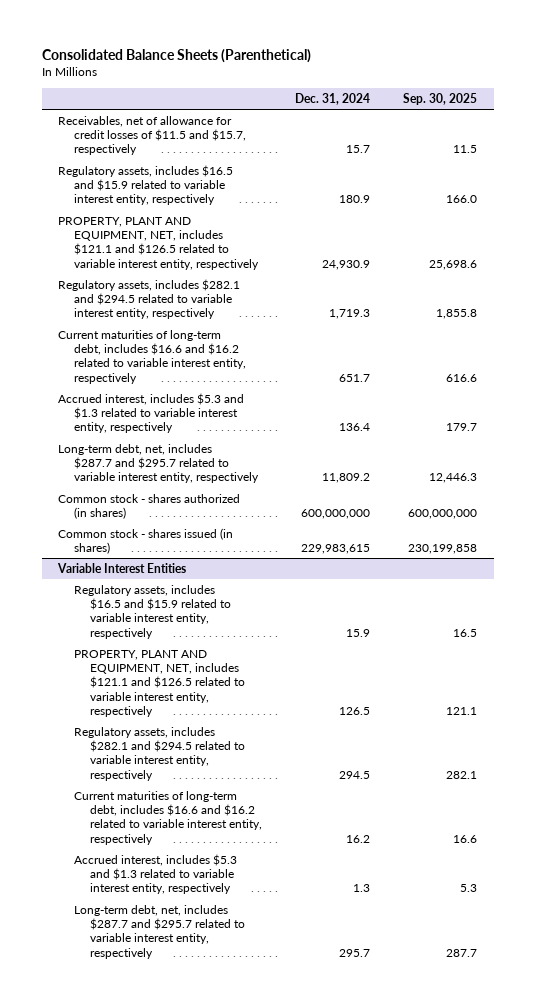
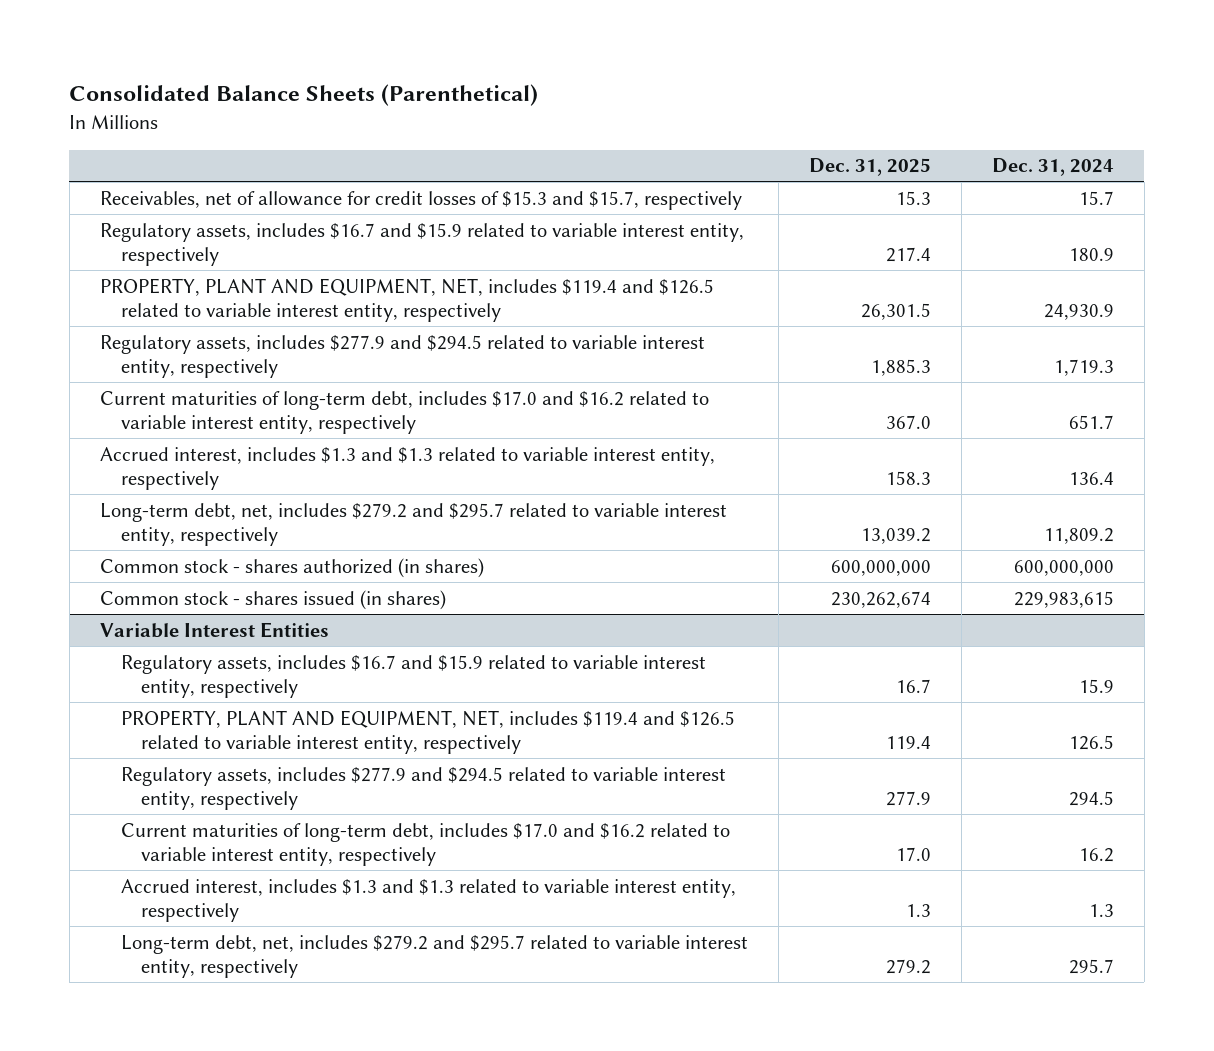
- | Dec. 31, 2024 | Sep. 30, 2025
+ | Dec. 31, 2025 | Dec. 31, 2024
- Receivables, net of allowance for credit losses of $11.5 and $15.7, respectively | 15.7 | 11.5
- Regulatory assets, includes $16.5 and $15.9 related to variable interest entity, respectively | 180.9 | 166.0
- PROPERTY, PLANT AND EQUIPMENT, NET, includes $121.1 and $126.5 related to variable interest entity, respectively | 24,930.9 | 25,698.6
- Regulatory assets, includes $282.1 and $294.5 related to variable interest entity, respectively | 1,719.3 | 1,855.8
- Current maturities of long-term debt, includes $16.6 and $16.2 related to variable interest entity, respectively | 651.7 | 616.6
- Accrued interest, includes $5.3 and $1.3 related to variable interest entity, respectively | 136.4 | 179.7
- Long-term debt, net, includes $287.7 and $295.7 related to variable interest entity, respectively | 11,809.2 | 12,446.3
+ Receivables, net of allowance for credit losses of $15.3 and $15.7, respectively | 15.3 | 15.7
+ Regulatory assets, includes $16.7 and $15.9 related to variable interest entity, respectively | 217.4 | 180.9
+ PROPERTY, PLANT AND EQUIPMENT, NET, includes $119.4 and $126.5 related to variable interest entity, respectively | 26,301.5 | 24,930.9
+ Regulatory assets, includes $277.9 and $294.5 related to variable interest entity, respectively | 1,885.3 | 1,719.3
+ Current maturities of long-term debt, includes $17.0 and $16.2 related to variable interest entity, respectively | 367.0 | 651.7
+ Accrued interest, includes $1.3 and $1.3 related to variable interest entity, respectively | 158.3 | 136.4
+ Long-term debt, net, includes $279.2 and $295.7 related to variable interest entity, respectively | 13,039.2 | 11,809.2
@ Variable Interest Entities
- Regulatory assets, includes $16.5 and $15.9 related to variable interest entity, respectively | 15.9 | 16.5
- PROPERTY, PLANT AND EQUIPMENT, NET, includes $121.1 and $126.5 related to variable interest entity, respectively | 126.5 | 121.1
- Regulatory assets, includes $282.1 and $294.5 related to variable interest entity, respectively | 294.5 | 282.1
- Current maturities of long-term debt, includes $16.6 and $16.2 related to variable interest entity, respectively | 16.2 | 16.6
- Accrued interest, includes $5.3 and $1.3 related to variable interest entity, respectively | 1.3 | 5.3
- Long-term debt, net, includes $287.7 and $295.7 related to variable interest entity, respectively | 295.7 | 287.7
+ Regulatory assets, includes $16.7 and $15.9 related to variable interest entity, respectively | 16.7 | 15.9
+ PROPERTY, PLANT AND EQUIPMENT, NET, includes $119.4 and $126.5 related to variable interest entity, respectively | 119.4 | 126.5
+ Regulatory assets, includes $277.9 and $294.5 related to variable interest entity, respectively | 277.9 | 294.5
+ Current maturities of long-term debt, includes $17.0 and $16.2 related to variable interest entity, respectively | 17.0 | 16.2
+ Accrued interest, includes $1.3 and $1.3 related to variable interest entity, respectively | 1.3 | 1.3
+ Long-term debt, net, includes $279.2 and $295.7 related to variable interest entity, respectively | 279.2 | 295.7

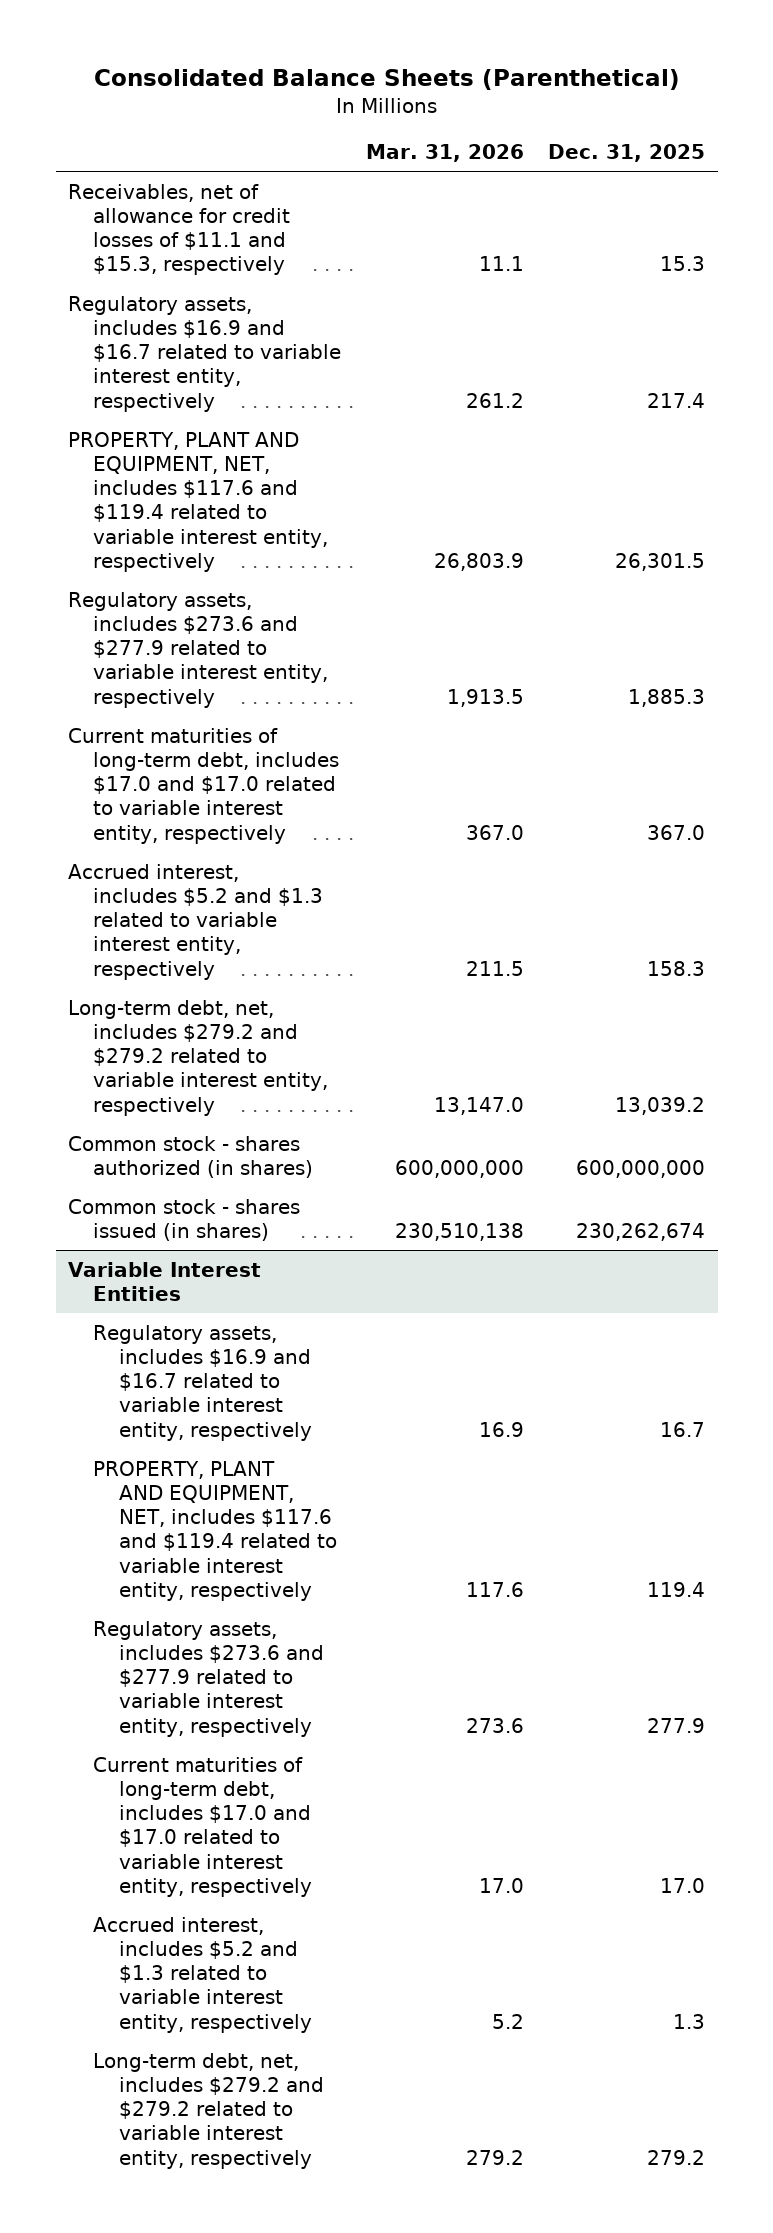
- | Dec. 31, 2025 | Dec. 31, 2024
+ | Mar. 31, 2026 | Dec. 31, 2025
- Receivables, net of allowance for credit losses of $15.3 and $15.7, respectively | 15.3 | 15.7
- Regulatory assets, includes $16.7 and $15.9 related to variable interest entity, respectively | 217.4 | 180.9
- PROPERTY, PLANT AND EQUIPMENT, NET, includes $119.4 and $126.5 related to variable interest entity, respectively | 26,301.5 | 24,930.9
- Regulatory assets, includes $277.9 and $294.5 related to variable interest entity, respectively | 1,885.3 | 1,719.3
- Current maturities of long-term debt, includes $17.0 and $16.2 related to variable interest entity, respectively | 367.0 | 651.7
- Accrued interest, includes $1.3 and $1.3 related to variable interest entity, respectively | 158.3 | 136.4
- Long-term debt, net, includes $279.2 and $295.7 related to variable interest entity, respectively | 13,039.2 | 11,809.2
+ Receivables, net of allowance for credit losses of $11.1 and $15.3, respectively | 11.1 | 15.3
+ Regulatory assets, includes $16.9 and $16.7 related to variable interest entity, respectively | 261.2 | 217.4
+ PROPERTY, PLANT AND EQUIPMENT, NET, includes $117.6 and $119.4 related to variable interest entity, respectively | 26,803.9 | 26,301.5
+ Regulatory assets, includes $273.6 and $277.9 related to variable interest entity, respectively | 1,913.5 | 1,885.3
+ Current maturities of long-term debt, includes $17.0 and $17.0 related to variable interest entity, respectively | 367.0 | 367.0
+ Accrued interest, includes $5.2 and $1.3 related to variable interest entity, respectively | 211.5 | 158.3
+ Long-term debt, net, includes $279.2 and $279.2 related to variable interest entity, respectively | 13,147.0 | 13,039.2
@ Variable Interest Entities
- Regulatory assets, includes $16.7 and $15.9 related to variable interest entity, respectively | 16.7 | 15.9
- PROPERTY, PLANT AND EQUIPMENT, NET, includes $119.4 and $126.5 related to variable interest entity, respectively | 119.4 | 126.5
- Regulatory assets, includes $277.9 and $294.5 related to variable interest entity, respectively | 277.9 | 294.5
- Current maturities of long-term debt, includes $17.0 and $16.2 related to variable interest entity, respectively | 17.0 | 16.2
- Accrued interest, includes $1.3 and $1.3 related to variable interest entity, respectively | 1.3 | 1.3
- Long-term debt, net, includes $279.2 and $295.7 related to variable interest entity, respectively | 279.2 | 295.7
+ Regulatory assets, includes $16.9 and $16.7 related to variable interest entity, respectively | 16.9 | 16.7
+ PROPERTY, PLANT AND EQUIPMENT, NET, includes $117.6 and $119.4 related to variable interest entity, respectively | 117.6 | 119.4
+ Regulatory assets, includes $273.6 and $277.9 related to variable interest entity, respectively | 273.6 | 277.9
+ Current maturities of long-term debt, includes $17.0 and $17.0 related to variable interest entity, respectively | 17.0 | 17.0
+ Accrued interest, includes $5.2 and $1.3 related to variable interest entity, respectively | 5.2 | 1.3
+ Long-term debt, net, includes $279.2 and $279.2 related to variable interest entity, respectively | 279.2 | 279.2

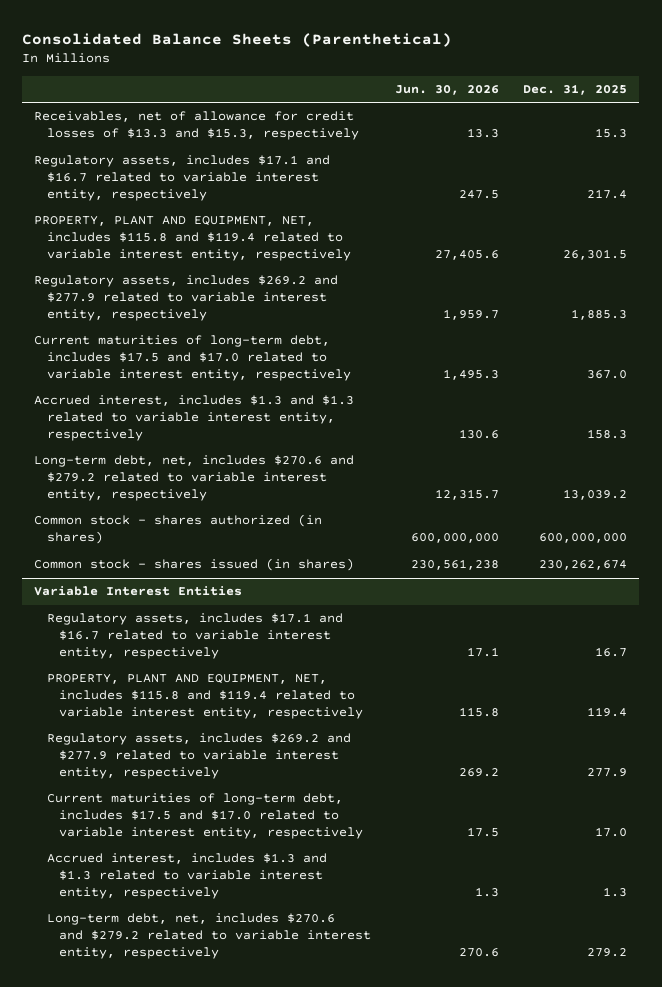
- | Mar. 31, 2026 | Dec. 31, 2025
+ | Jun. 30, 2026 | Dec. 31, 2025
- Receivables, net of allowance for credit losses of $11.1 and $15.3, respectively | 11.1 | 15.3
- Regulatory assets, includes $16.9 and $16.7 related to variable interest entity, respectively | 261.2 | 217.4
- PROPERTY, PLANT AND EQUIPMENT, NET, includes $117.6 and $119.4 related to variable interest entity, respectively | 26,803.9 | 26,301.5
- Regulatory assets, includes $273.6 and $277.9 related to variable interest entity, respectively | 1,913.5 | 1,885.3
- Current maturities of long-term debt, includes $17.0 and $17.0 related to variable interest entity, respectively | 367.0 | 367.0
- Accrued interest, includes $5.2 and $1.3 related to variable interest entity, respectively | 211.5 | 158.3
- Long-term debt, net, includes $279.2 and $279.2 related to variable interest entity, respectively | 13,147.0 | 13,039.2
+ Receivables, net of allowance for credit losses of $13.3 and $15.3, respectively | 13.3 | 15.3
+ Regulatory assets, includes $17.1 and $16.7 related to variable interest entity, respectively | 247.5 | 217.4
+ PROPERTY, PLANT AND EQUIPMENT, NET, includes $115.8 and $119.4 related to variable interest entity, respectively | 27,405.6 | 26,301.5
+ Regulatory assets, includes $269.2 and $277.9 related to variable interest entity, respectively | 1,959.7 | 1,885.3
+ Current maturities of long-term debt, includes $17.5 and $17.0 related to variable interest entity, respectively | 1,495.3 | 367.0
+ Accrued interest, includes $1.3 and $1.3 related to variable interest entity, respectively | 130.6 | 158.3
+ Long-term debt, net, includes $270.6 and $279.2 related to variable interest entity, respectively | 12,315.7 | 13,039.2
@ Variable Interest Entities
- Regulatory assets, includes $16.9 and $16.7 related to variable interest entity, respectively | 16.9 | 16.7
- PROPERTY, PLANT AND EQUIPMENT, NET, includes $117.6 and $119.4 related to variable interest entity, respectively | 117.6 | 119.4
- Regulatory assets, includes $273.6 and $277.9 related to variable interest entity, respectively | 273.6 | 277.9
- Current maturities of long-term debt, includes $17.0 and $17.0 related to variable interest entity, respectively | 17.0 | 17.0
- Accrued interest, includes $5.2 and $1.3 related to variable interest entity, respectively | 5.2 | 1.3
- Long-term debt, net, includes $279.2 and $279.2 related to variable interest entity, respectively | 279.2 | 279.2
+ Regulatory assets, includes $17.1 and $16.7 related to variable interest entity, respectively | 17.1 | 16.7
+ PROPERTY, PLANT AND EQUIPMENT, NET, includes $115.8 and $119.4 related to variable interest entity, respectively | 115.8 | 119.4
+ Regulatory assets, includes $269.2 and $277.9 related to variable interest entity, respectively | 269.2 | 277.9
+ Current maturities of long-term debt, includes $17.5 and $17.0 related to variable interest entity, respectively | 17.5 | 17.0
+ Accrued interest, includes $1.3 and $1.3 related to variable interest entity, respectively | 1.3 | 1.3
+ Long-term debt, net, includes $270.6 and $279.2 related to variable interest entity, respectively | 270.6 | 279.2

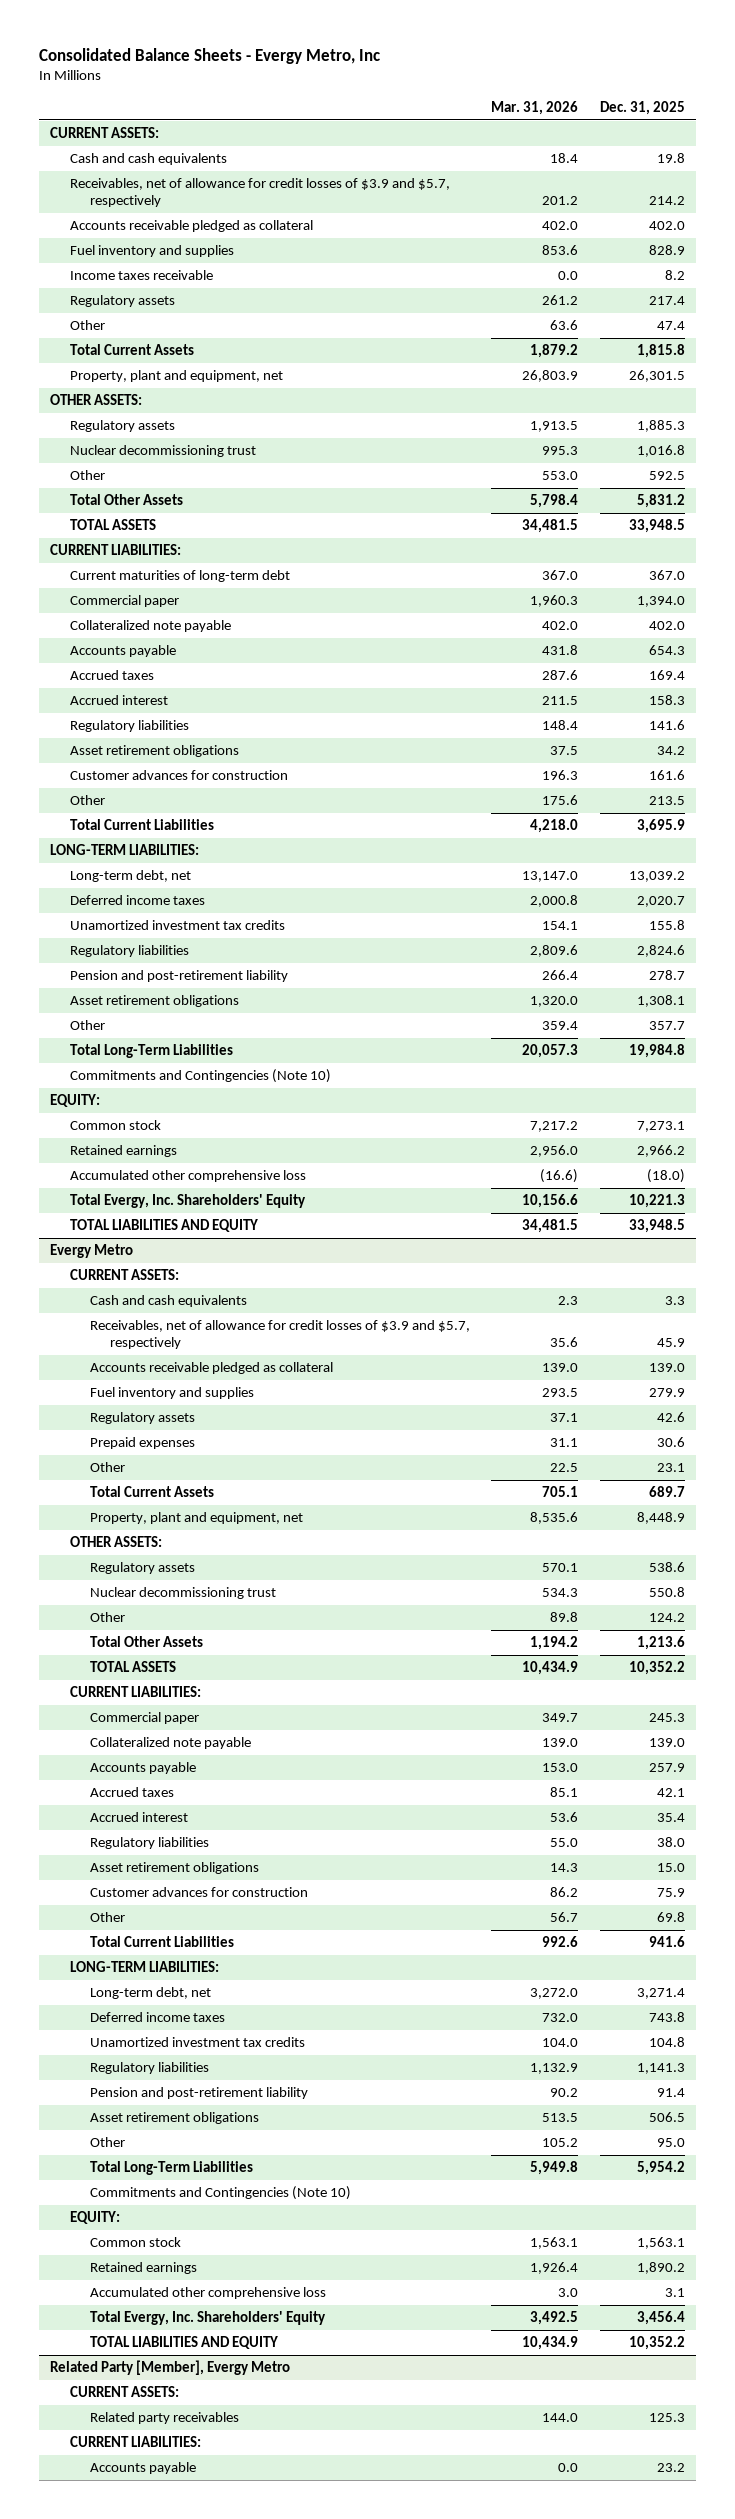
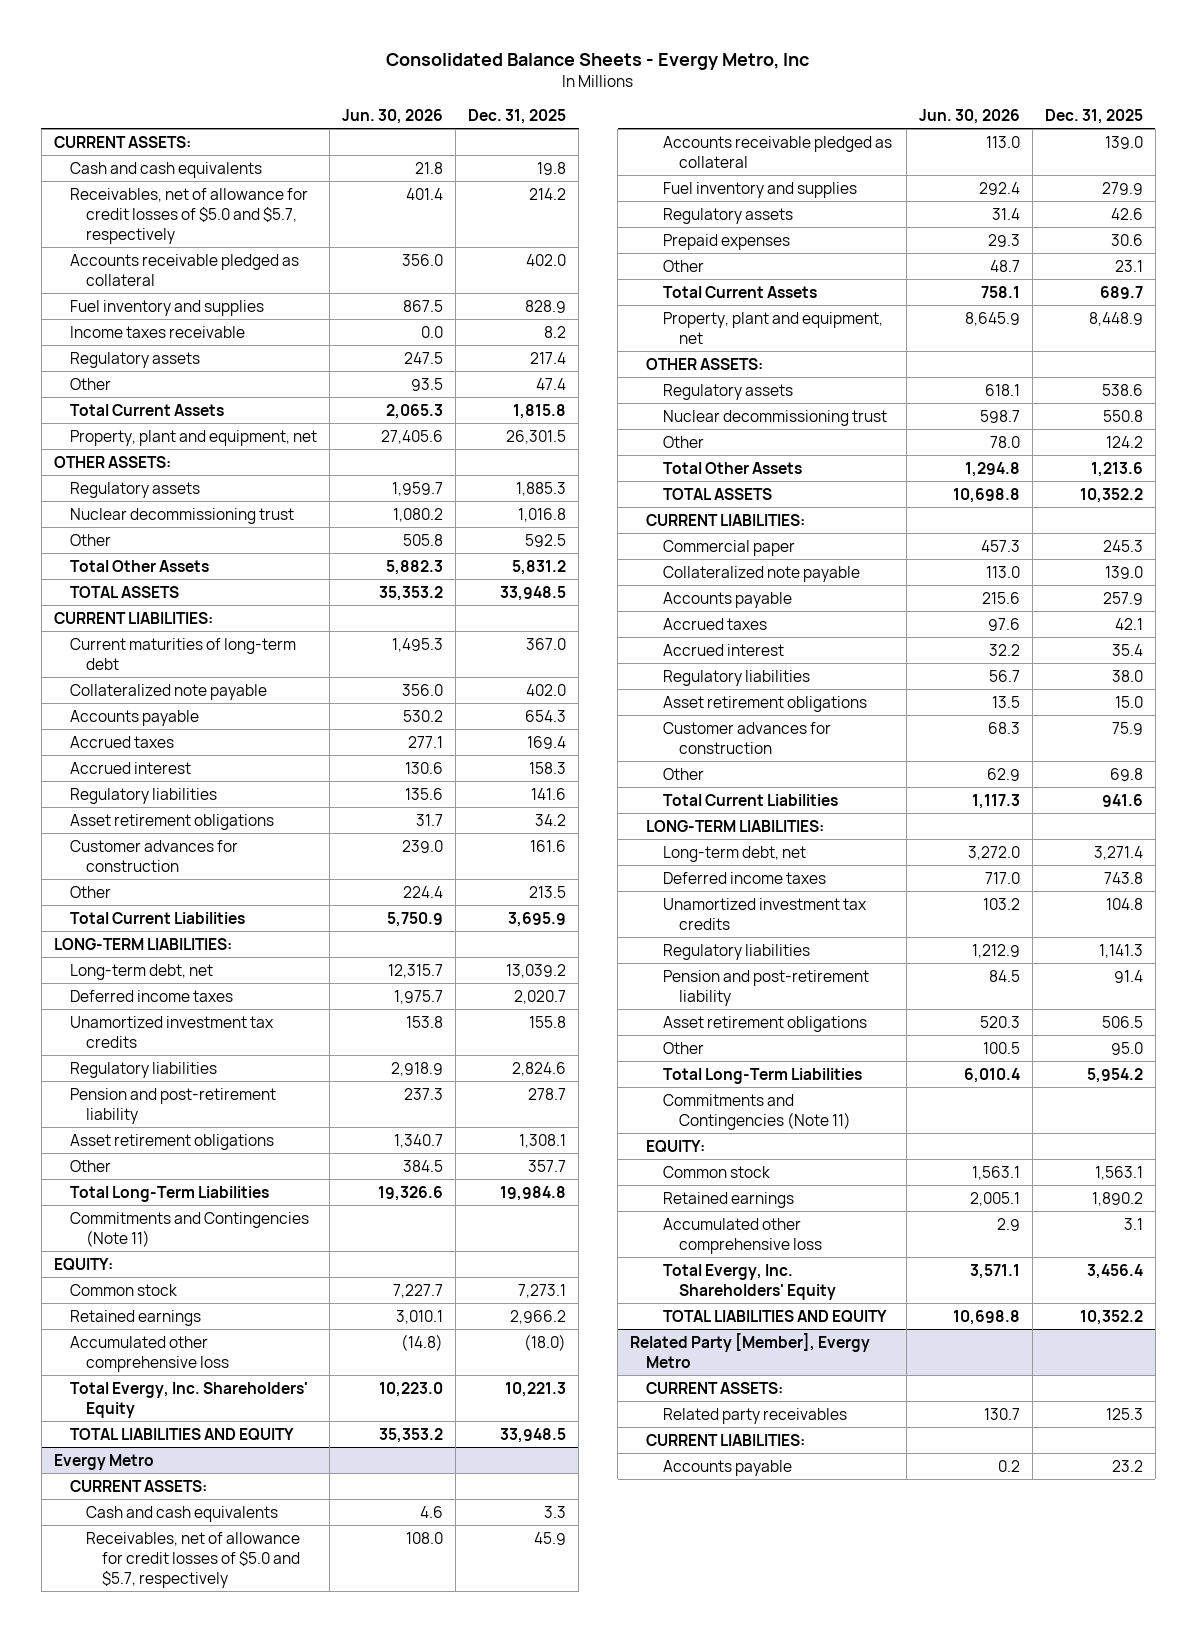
- | Mar. 31, 2026 | Dec. 31, 2025
+ | Jun. 30, 2026 | Dec. 31, 2025
- Receivables, net of allowance for credit losses of $3.9 and $5.7, respectively | 201.2 | 214.2
+ Receivables, net of allowance for credit losses of $5.0 and $5.7, respectively | 401.4 | 214.2
- Commercial paper | 1,960.3 | 1,394.0
- Commitments and Contingencies (Note 10)
+ Commitments and Contingencies (Note 11)
@ Evergy Metro
- Receivables, net of allowance for credit losses of $3.9 and $5.7, respectively | 35.6 | 45.9
+ Receivables, net of allowance for credit losses of $5.0 and $5.7, respectively | 108.0 | 45.9
- Commitments and Contingencies (Note 10)
+ Commitments and Contingencies (Note 11)

